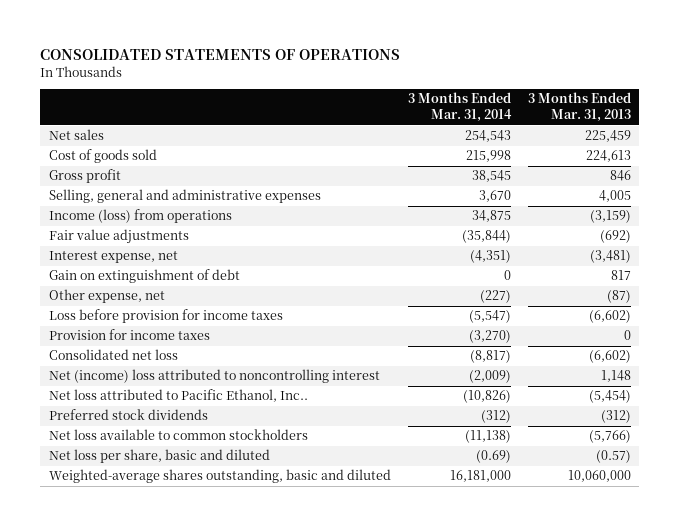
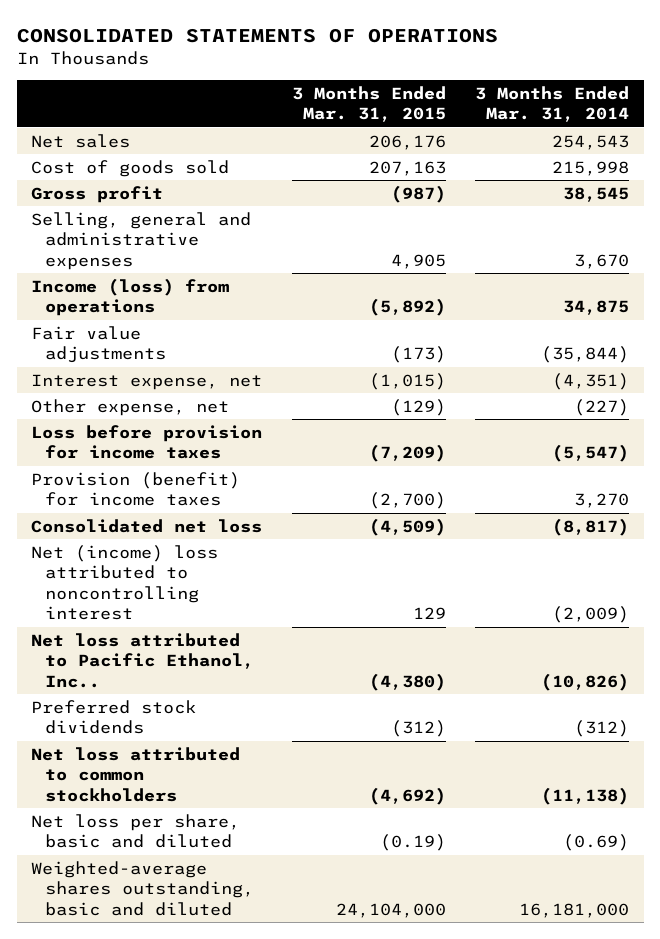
- | 3 Months Ended Mar. 31, 2014 | 3 Months Ended Mar. 31, 2013
+ | 3 Months Ended Mar. 31, 2015 | 3 Months Ended Mar. 31, 2014
- Gain on extinguishment of debt | 0 | 817
- Provision for income taxes | (3,270) | 0
+ Provision (benefit) for income taxes | (2,700) | 3,270
- Net loss available to common stockholders | (11,138) | (5,766)
+ Net loss attributed to common stockholders | (4,692) | (11,138)

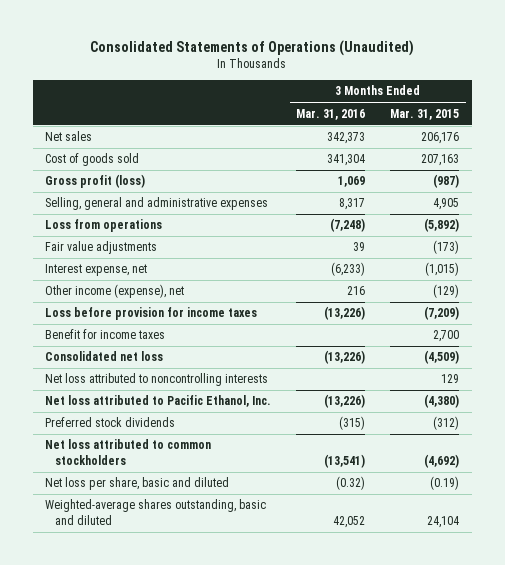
- CONSOLIDATED STATEMENTS OF OPERATIONS
+ Consolidated Statements of Operations (Unaudited)
- | 3 Months Ended Mar. 31, 2015 | 3 Months Ended Mar. 31, 2014
+ | 3 Months Ended Mar. 31, 2016 | 3 Months Ended Mar. 31, 2015
- Gross profit | (987) | 38,545
+ Gross profit (loss) | 1,069 | (987)
- Income (loss) from operations | (5,892) | 34,875
+ Loss from operations | (7,248) | (5,892)
- Other expense, net | (129) | (227)
+ Other income (expense), net | 216 | (129)
- Provision (benefit) for income taxes | (2,700) | 3,270
+ Benefit for income taxes | | 2,700
- Net (income) loss attributed to noncontrolling interest | 129 | (2,009)
- Net loss attributed to Pacific Ethanol, Inc.. | (4,380) | (10,826)
+ Net loss attributed to noncontrolling interests | | 129
+ Net loss attributed to Pacific Ethanol, Inc. | (13,226) | (4,380)
- Weighted-average shares outstanding, basic and diluted | 24,104,000 | 16,181,000
+ Weighted-average shares outstanding, basic and diluted | 42,052 | 24,104

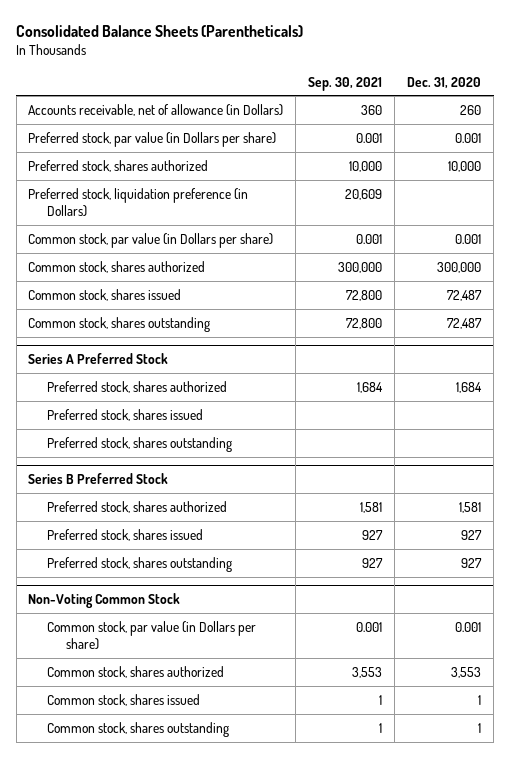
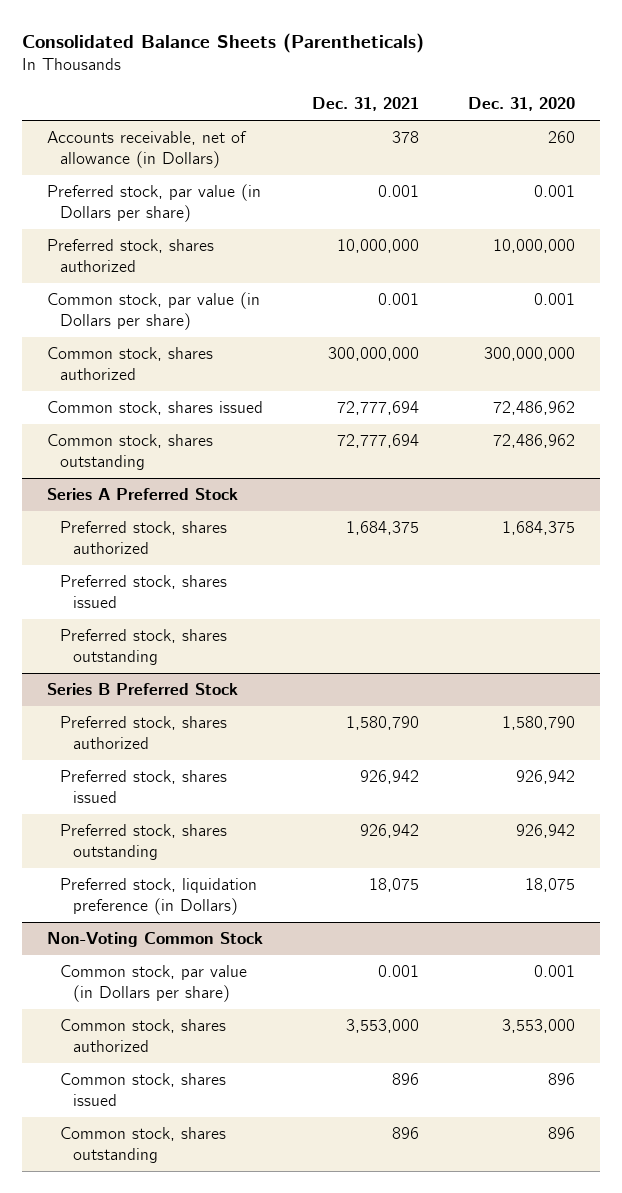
- | Sep. 30, 2021 | Dec. 31, 2020
+ | Dec. 31, 2021 | Dec. 31, 2020
- Preferred stock, shares authorized | 10,000 | 10,000
- Preferred stock, liquidation preference (in Dollars) | 20,609 |
+ Preferred stock, shares authorized | 10,000,000 | 10,000,000
- Common stock, shares authorized | 300,000 | 300,000
- Common stock, shares issued | 72,800 | 72,487
- Common stock, shares outstanding | 72,800 | 72,487
+ Common stock, shares authorized | 300,000,000 | 300,000,000
+ Common stock, shares issued | 72,777,694 | 72,486,962
+ Common stock, shares outstanding | 72,777,694 | 72,486,962
@ Series A Preferred Stock
- Preferred stock, shares authorized | 1,684 | 1,684
+ Preferred stock, shares authorized | 1,684,375 | 1,684,375
@ Series B Preferred Stock
- Preferred stock, shares authorized | 1,581 | 1,581
- Preferred stock, shares issued | 927 | 927
- Preferred stock, shares outstanding | 927 | 927
+ Preferred stock, shares authorized | 1,580,790 | 1,580,790
+ Preferred stock, shares issued | 926,942 | 926,942
+ Preferred stock, shares outstanding | 926,942 | 926,942
+ Preferred stock, liquidation preference (in Dollars) | 18,075 | 18,075
@ Non-Voting Common Stock
- Common stock, shares authorized | 3,553 | 3,553
- Common stock, shares issued | 1 | 1
- Common stock, shares outstanding | 1 | 1
+ Common stock, shares authorized | 3,553,000 | 3,553,000
+ Common stock, shares issued | 896 | 896
+ Common stock, shares outstanding | 896 | 896

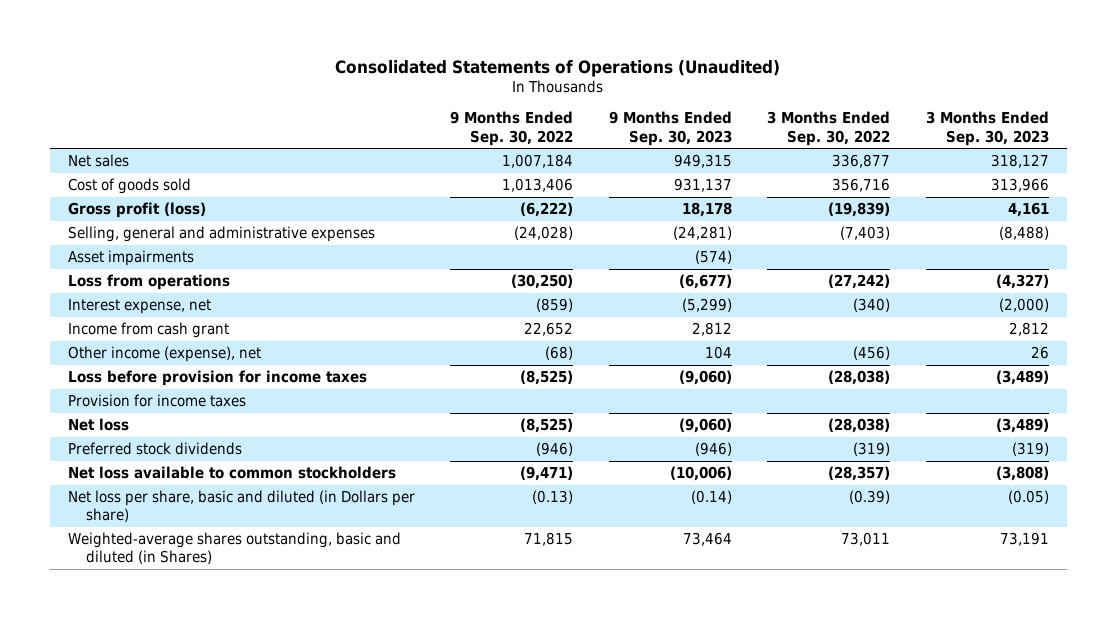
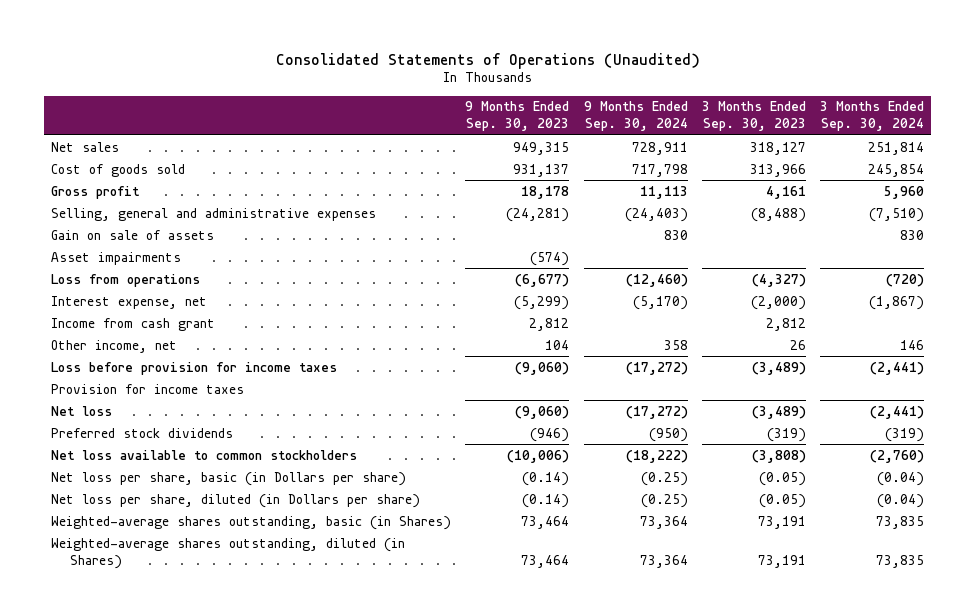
- | 9 Months Ended Sep. 30, 2022 | 9 Months Ended Sep. 30, 2023 | 3 Months Ended Sep. 30, 2022 | 3 Months Ended Sep. 30, 2023
+ | 9 Months Ended Sep. 30, 2023 | 9 Months Ended Sep. 30, 2024 | 3 Months Ended Sep. 30, 2023 | 3 Months Ended Sep. 30, 2024
- Gross profit (loss) | (6,222) | 18,178 | (19,839) | 4,161
+ Gross profit | 18,178 | 11,113 | 4,161 | 5,960
+ Gain on sale of assets | | 830 | | 830
- Other income (expense), net | (68) | 104 | (456) | 26
+ Other income, net | 104 | 358 | 26 | 146
- Net loss per share, basic and diluted (in Dollars per share) | (0.13) | (0.14) | (0.39) | (0.05)
- Weighted-average shares outstanding, basic and diluted (in Shares) | 71,815 | 73,464 | 73,011 | 73,191
+ Net loss per share, basic (in Dollars per share) | (0.14) | (0.25) | (0.05) | (0.04)
+ Net loss per share, diluted (in Dollars per share) | (0.14) | (0.25) | (0.05) | (0.04)
+ Weighted-average shares outstanding, basic (in Shares) | 73,464 | 73,364 | 73,191 | 73,835
+ Weighted-average shares outstanding, diluted (in Shares) | 73,464 | 73,364 | 73,191 | 73,835

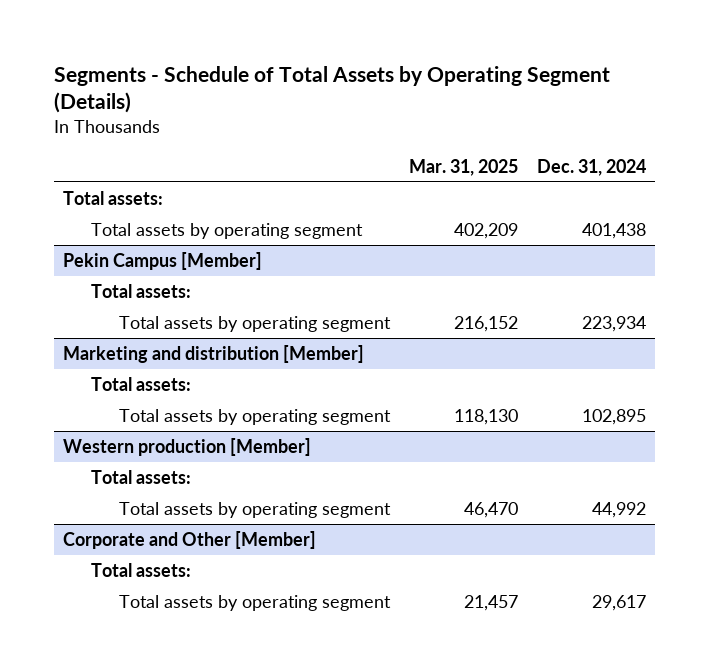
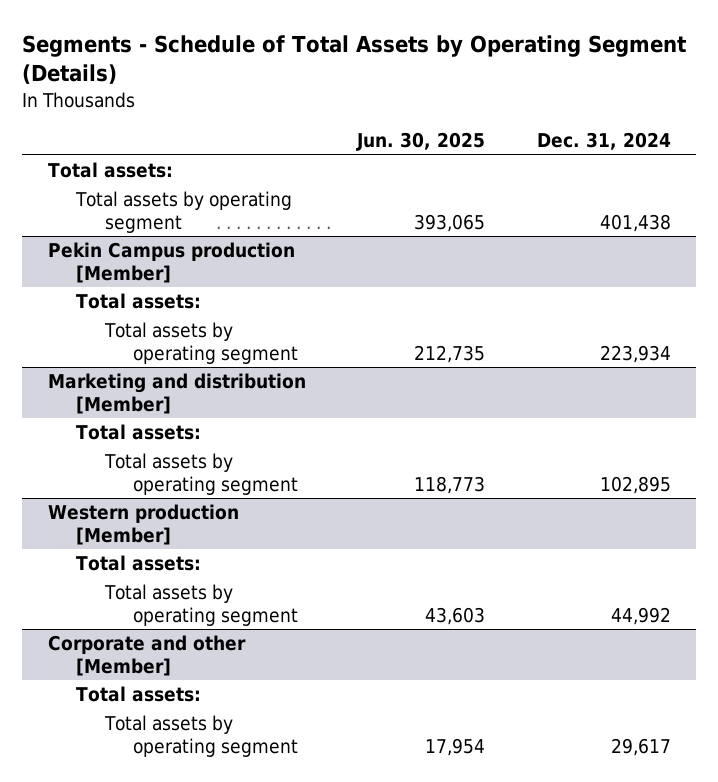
- | Mar. 31, 2025 | Dec. 31, 2024
+ | Jun. 30, 2025 | Dec. 31, 2024
- Pekin Campus [Member]
+ Pekin Campus production [Member]
- Corporate and Other [Member]
+ Corporate and other [Member]

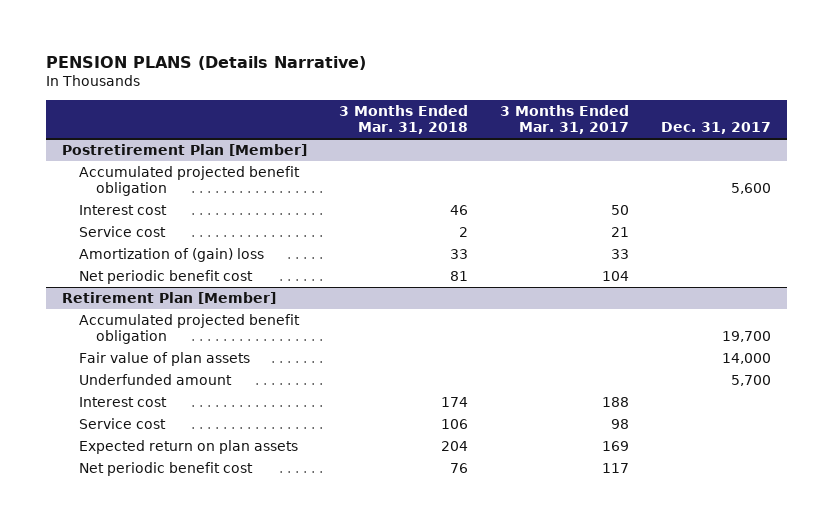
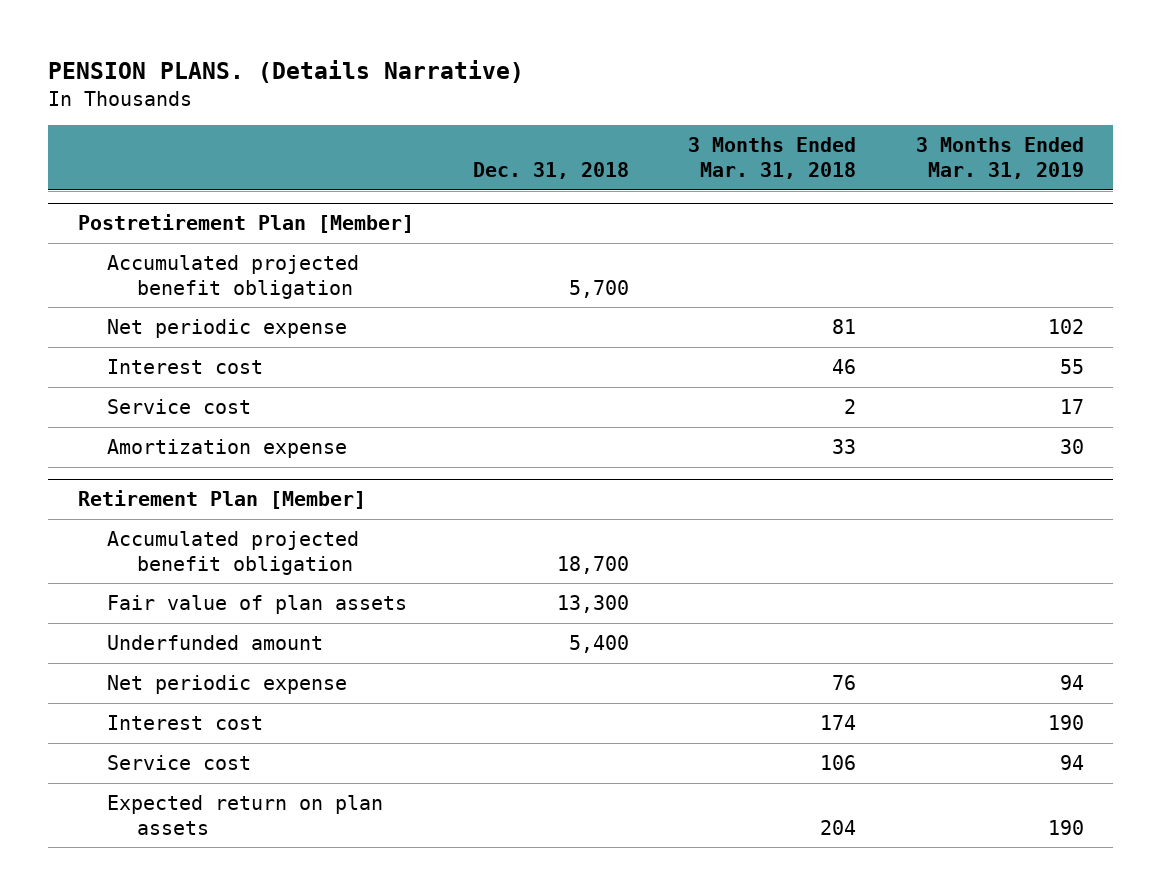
- PENSION PLANS (Details Narrative)
+ PENSION PLANS. (Details Narrative)
- | 3 Months Ended Mar. 31, 2018 | 3 Months Ended Mar. 31, 2017 | Dec. 31, 2017
+ | Dec. 31, 2018 | 3 Months Ended Mar. 31, 2018 | 3 Months Ended Mar. 31, 2019
@ Postretirement Plan [Member]
+ Net periodic expense | | 81 | 102
- Amortization of (gain) loss | 33 | 33 |
- Net periodic benefit cost | 81 | 104 |
+ Amortization expense | | 33 | 30
@ Retirement Plan [Member]
+ Net periodic expense | | 76 | 94
- Net periodic benefit cost | 76 | 117 |

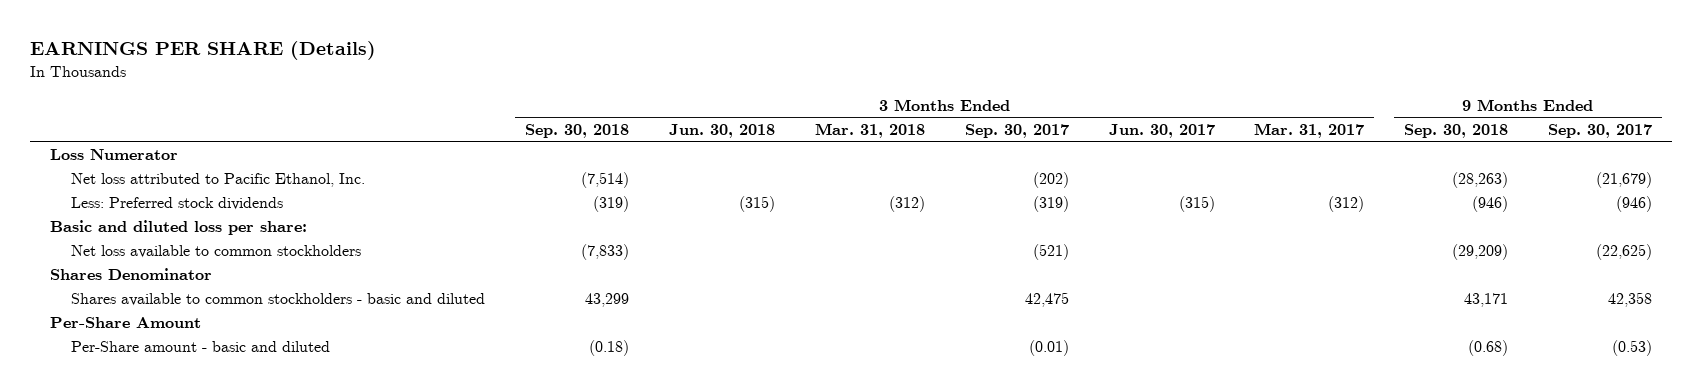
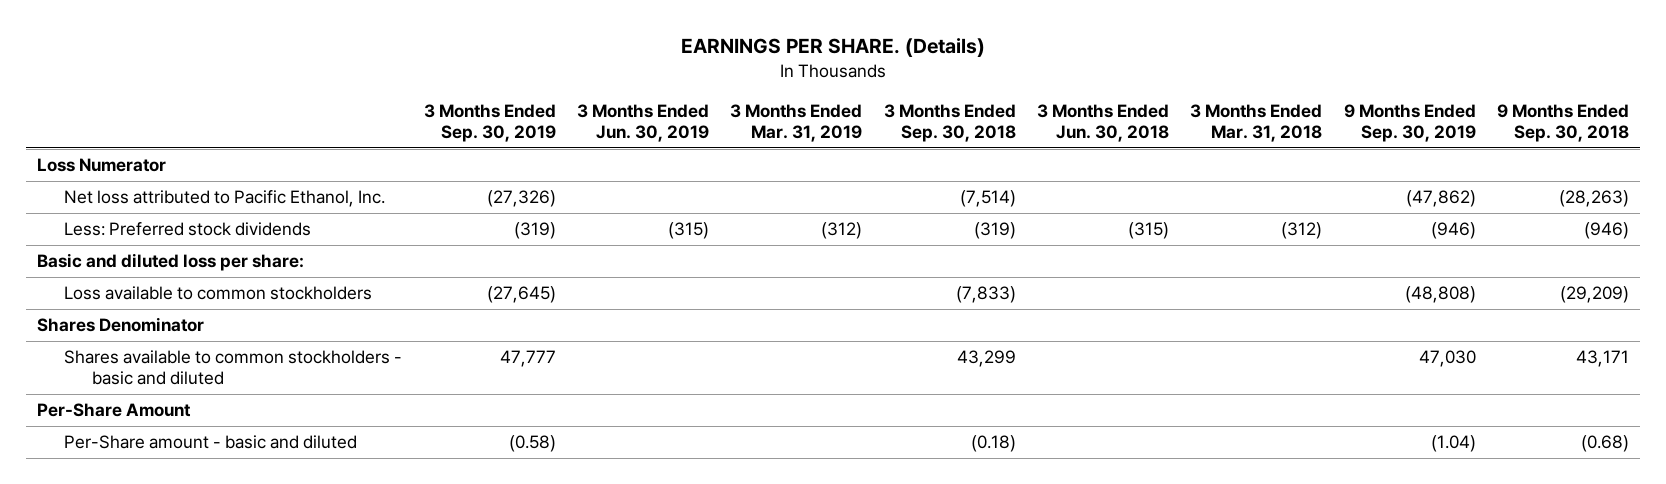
- EARNINGS PER SHARE (Details)
+ EARNINGS PER SHARE. (Details)
- | 3 Months Ended Sep. 30, 2018 | 3 Months Ended Jun. 30, 2018 | 3 Months Ended Mar. 31, 2018 | 3 Months Ended Sep. 30, 2017 | 3 Months Ended Jun. 30, 2017 | 3 Months Ended Mar. 31, 2017 | 9 Months Ended Sep. 30, 2018 | 9 Months Ended Sep. 30, 2017
+ | 3 Months Ended Sep. 30, 2019 | 3 Months Ended Jun. 30, 2019 | 3 Months Ended Mar. 31, 2019 | 3 Months Ended Sep. 30, 2018 | 3 Months Ended Jun. 30, 2018 | 3 Months Ended Mar. 31, 2018 | 9 Months Ended Sep. 30, 2019 | 9 Months Ended Sep. 30, 2018
- Net loss available to common stockholders | (7,833) | | | (521) | | | (29,209) | (22,625)
+ Loss available to common stockholders | (27,645) | | | (7,833) | | | (48,808) | (29,209)

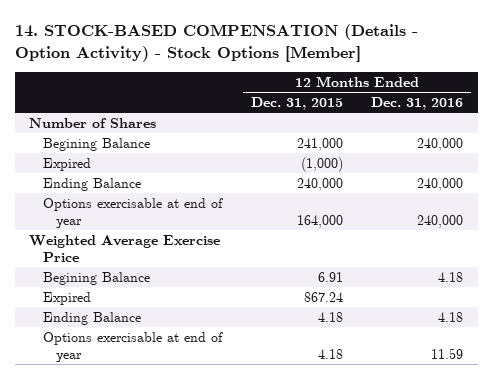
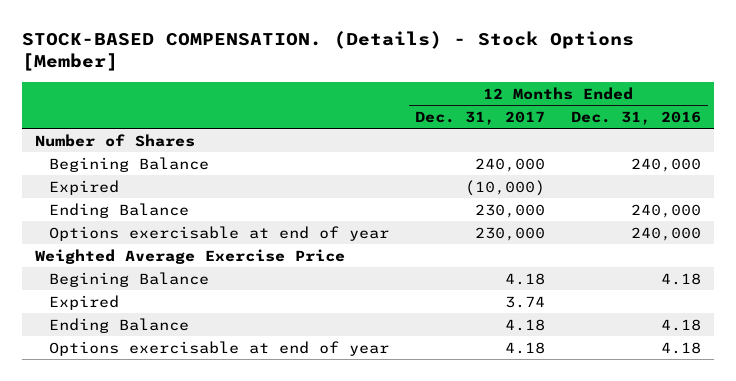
- 14. STOCK-BASED COMPENSATION (Details - Option Activity) - Stock Options [Member]
+ STOCK-BASED COMPENSATION. (Details) - Stock Options [Member]
- | 12 Months Ended Dec. 31, 2015 | 12 Months Ended Dec. 31, 2016
+ | 12 Months Ended Dec. 31, 2017 | 12 Months Ended Dec. 31, 2016
- Options exercisable at end of year | 4.18 | 11.59
+ Options exercisable at end of year | 4.18 | 4.18

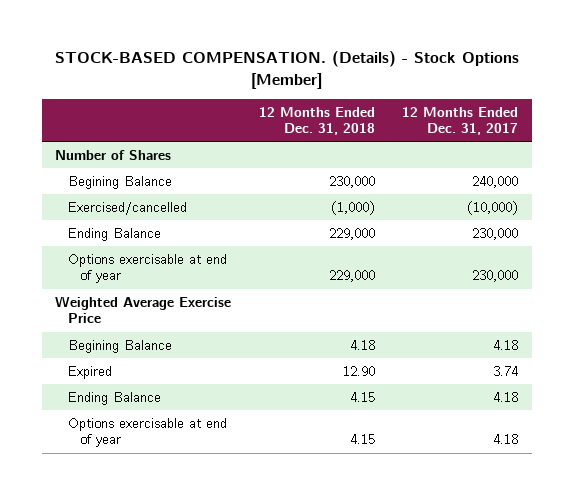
- | 12 Months Ended Dec. 31, 2017 | 12 Months Ended Dec. 31, 2016
+ | 12 Months Ended Dec. 31, 2018 | 12 Months Ended Dec. 31, 2017
- Expired | (10,000) |
+ Exercised/cancelled | (1,000) | (10,000)

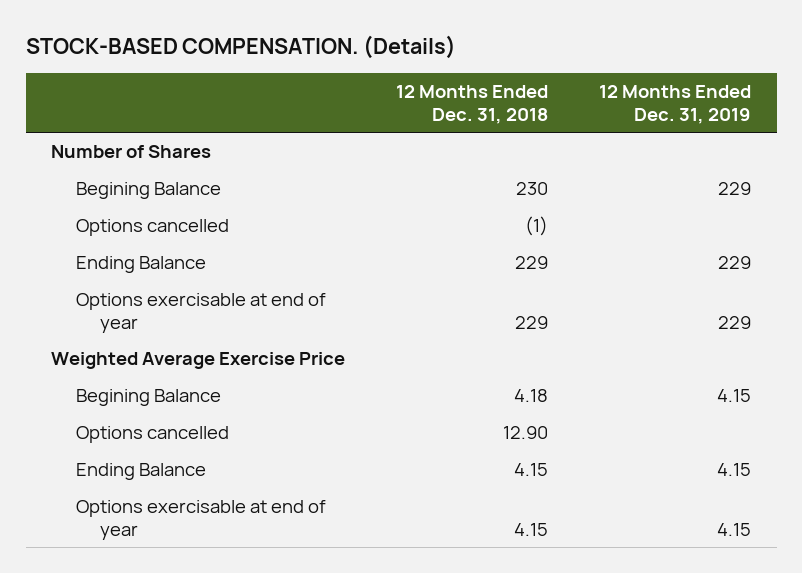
- STOCK-BASED COMPENSATION. (Details) - Stock Options [Member]
+ STOCK-BASED COMPENSATION. (Details)
- | 12 Months Ended Dec. 31, 2018 | 12 Months Ended Dec. 31, 2017
+ | 12 Months Ended Dec. 31, 2018 | 12 Months Ended Dec. 31, 2019
- Begining Balance | 230,000 | 240,000
- Exercised/cancelled | (1,000) | (10,000)
- Ending Balance | 229,000 | 230,000
- Options exercisable at end of year | 229,000 | 230,000
+ Begining Balance | 230 | 229
+ Options cancelled | (1) |
+ Ending Balance | 229 | 229
+ Options exercisable at end of year | 229 | 229
- Expired | 12.90 | 3.74
+ Options cancelled | 12.90 |

